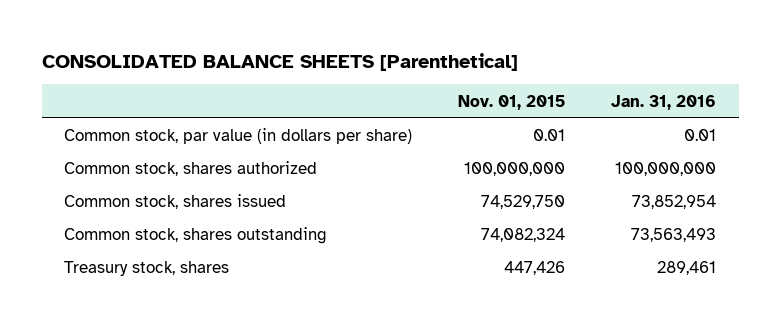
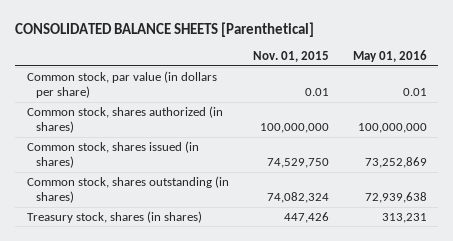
- | Nov. 01, 2015 | Jan. 31, 2016
+ | Nov. 01, 2015 | May 01, 2016
- Common stock, shares authorized | 100,000,000 | 100,000,000
- Common stock, shares issued | 74,529,750 | 73,852,954
- Common stock, shares outstanding | 74,082,324 | 73,563,493
- Treasury stock, shares | 447,426 | 289,461
+ Common stock, shares authorized (in shares) | 100,000,000 | 100,000,000
+ Common stock, shares issued (in shares) | 74,529,750 | 73,252,869
+ Common stock, shares outstanding (in shares) | 74,082,324 | 72,939,638
+ Treasury stock, shares (in shares) | 447,426 | 313,231

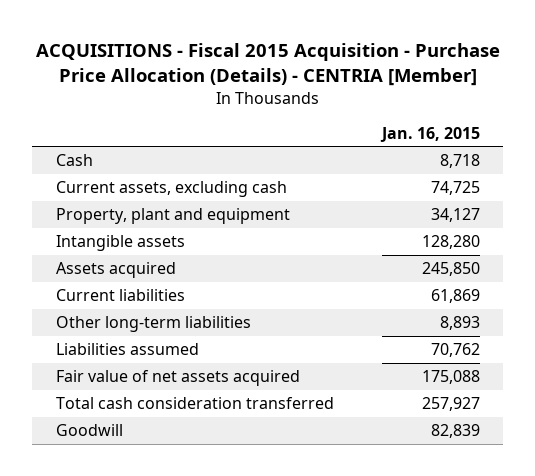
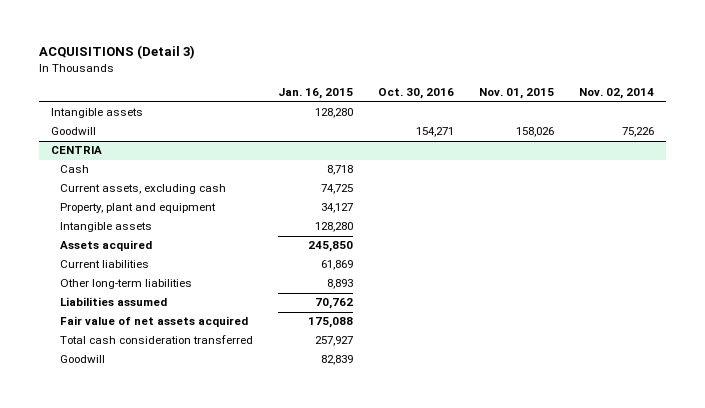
- ACQUISITIONS - Fiscal 2015 Acquisition - Purchase Price Allocation (Details) - CENTRIA [Member]
+ ACQUISITIONS (Detail 3)
- | Jan. 16, 2015
+ | Jan. 16, 2015 | Oct. 30, 2016 | Nov. 01, 2015 | Nov. 02, 2014
+ Intangible assets | 128,280 | | |
+ Goodwill | | 154,271 | 158,026 | 75,226
+ CENTRIA

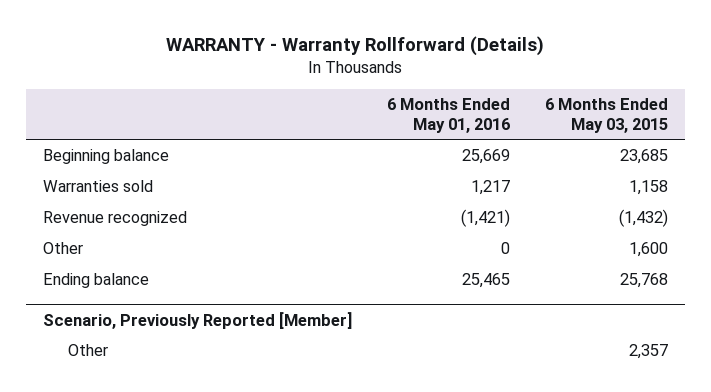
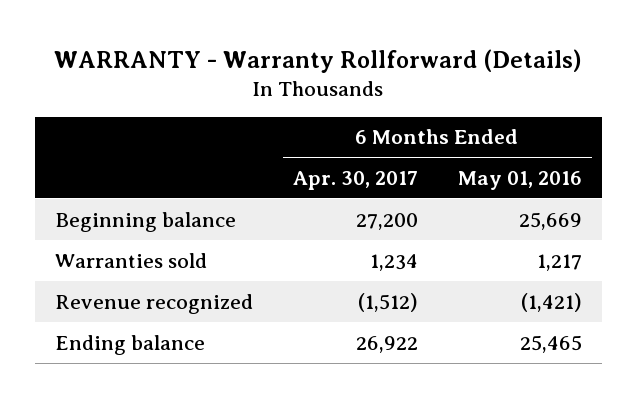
- | 6 Months Ended May 01, 2016 | 6 Months Ended May 03, 2015
+ | 6 Months Ended Apr. 30, 2017 | 6 Months Ended May 01, 2016
- Other | 0 | 1,600
- Scenario, Previously Reported [Member]
- Other | | 2,357

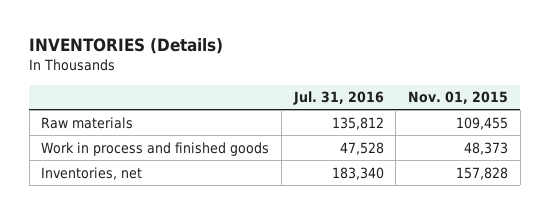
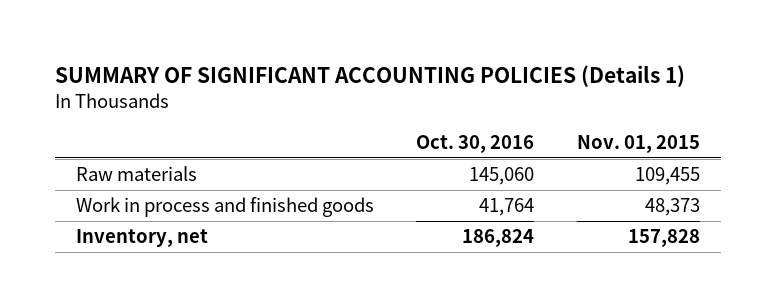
- INVENTORIES (Details)
+ SUMMARY OF SIGNIFICANT ACCOUNTING POLICIES (Details 1)
- | Jul. 31, 2016 | Nov. 01, 2015
+ | Oct. 30, 2016 | Nov. 01, 2015
- Inventories, net | 183,340 | 157,828
+ Inventory, net | 186,824 | 157,828

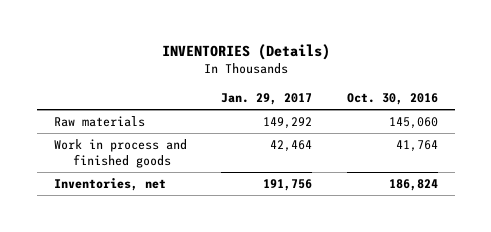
- SUMMARY OF SIGNIFICANT ACCOUNTING POLICIES (Details 1)
+ INVENTORIES (Details)
- | Oct. 30, 2016 | Nov. 01, 2015
+ | Jan. 29, 2017 | Oct. 30, 2016
- Inventory, net | 186,824 | 157,828
+ Inventories, net | 191,756 | 186,824

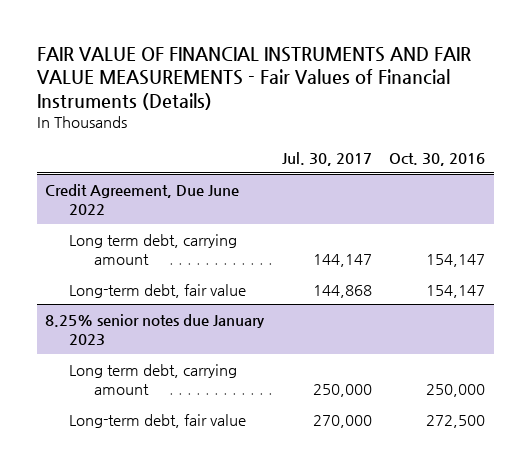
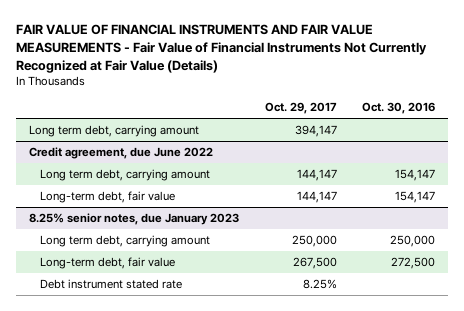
- FAIR VALUE OF FINANCIAL INSTRUMENTS AND FAIR VALUE MEASUREMENTS - Fair Values of Financial Instruments (Details)
+ FAIR VALUE OF FINANCIAL INSTRUMENTS AND FAIR VALUE MEASUREMENTS - Fair Value of Financial Instruments Not Currently Recognized at Fair Value (Details)
- | Jul. 30, 2017 | Oct. 30, 2016
+ | Oct. 29, 2017 | Oct. 30, 2016
- Credit Agreement, Due June 2022
+ Long term debt, carrying amount | 394,147 |
+ Credit agreement, due June 2022
- 8.25% senior notes due January 2023
+ 8.25% senior notes, due January 2023
+ Debt instrument stated rate | 8.25% |

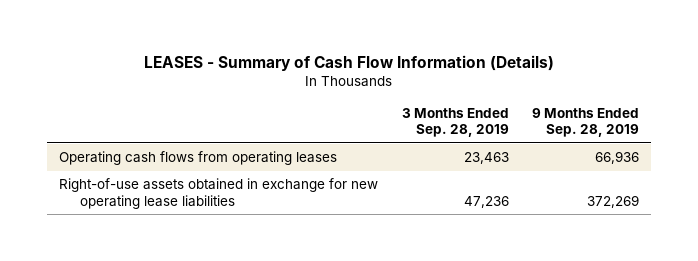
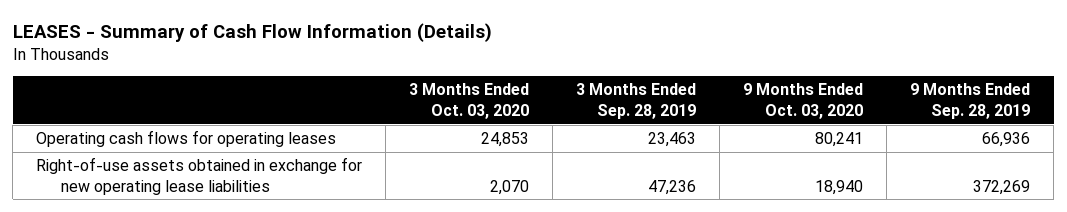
- | 3 Months Ended Sep. 28, 2019 | 9 Months Ended Sep. 28, 2019
+ | 3 Months Ended Oct. 03, 2020 | 3 Months Ended Sep. 28, 2019 | 9 Months Ended Oct. 03, 2020 | 9 Months Ended Sep. 28, 2019
- Operating cash flows from operating leases | 23,463 | 66,936
+ Operating cash flows for operating leases | 24,853 | 23,463 | 80,241 | 66,936

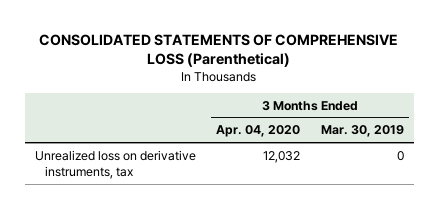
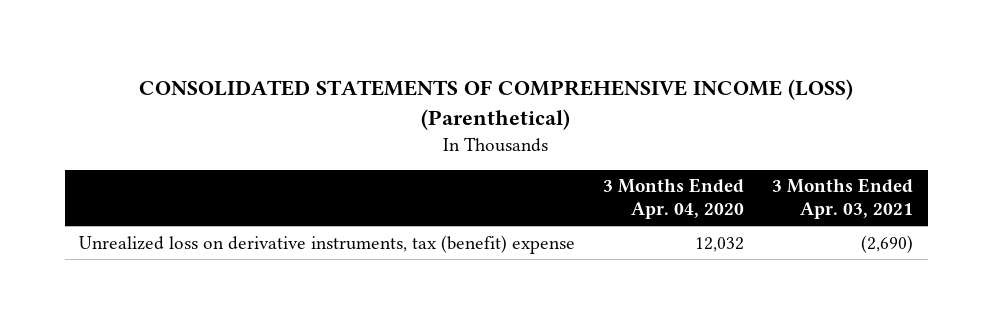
- CONSOLIDATED STATEMENTS OF COMPREHENSIVE LOSS (Parenthetical)
+ CONSOLIDATED STATEMENTS OF COMPREHENSIVE INCOME (LOSS) (Parenthetical)
- | 3 Months Ended Apr. 04, 2020 | 3 Months Ended Mar. 30, 2019
+ | 3 Months Ended Apr. 04, 2020 | 3 Months Ended Apr. 03, 2021
- Unrealized loss on derivative instruments, tax | 12,032 | 0
+ Unrealized loss on derivative instruments, tax (benefit) expense | 12,032 | (2,690)

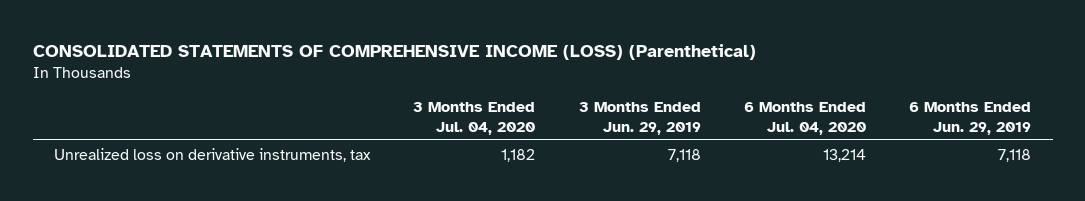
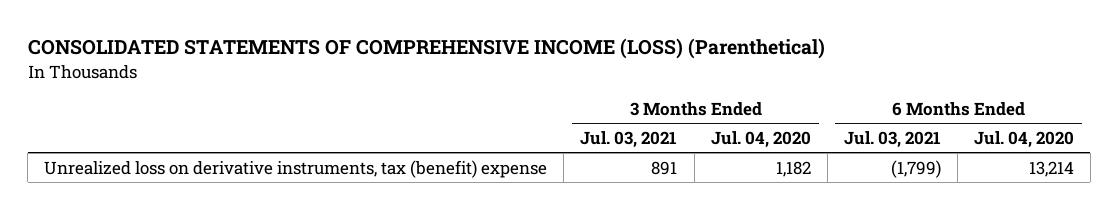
- | 3 Months Ended Jul. 04, 2020 | 3 Months Ended Jun. 29, 2019 | 6 Months Ended Jul. 04, 2020 | 6 Months Ended Jun. 29, 2019
+ | 3 Months Ended Jul. 03, 2021 | 3 Months Ended Jul. 04, 2020 | 6 Months Ended Jul. 03, 2021 | 6 Months Ended Jul. 04, 2020
- Unrealized loss on derivative instruments, tax | 1,182 | 7,118 | 13,214 | 7,118
+ Unrealized loss on derivative instruments, tax (benefit) expense | 891 | 1,182 | (1,799) | 13,214

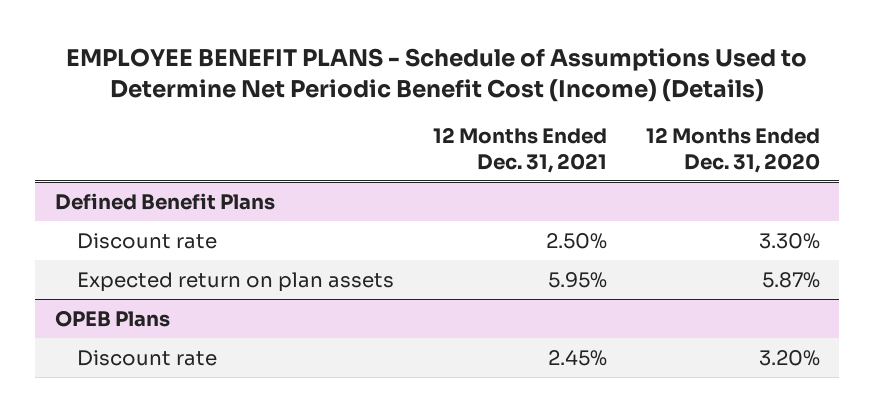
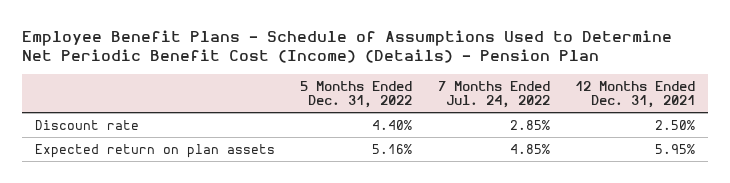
- EMPLOYEE BENEFIT PLANS - Schedule of Assumptions Used to Determine Net Periodic Benefit Cost (Income) (Details)
+ Employee Benefit Plans - Schedule of Assumptions Used to Determine Net Periodic Benefit Cost (Income) (Details) - Pension Plan
- | 12 Months Ended Dec. 31, 2021 | 12 Months Ended Dec. 31, 2020
+ | 5 Months Ended Dec. 31, 2022 | 7 Months Ended Jul. 24, 2022 | 12 Months Ended Dec. 31, 2021
- Defined Benefit Plans
- OPEB Plans
- Discount rate | 2.45% | 3.20%

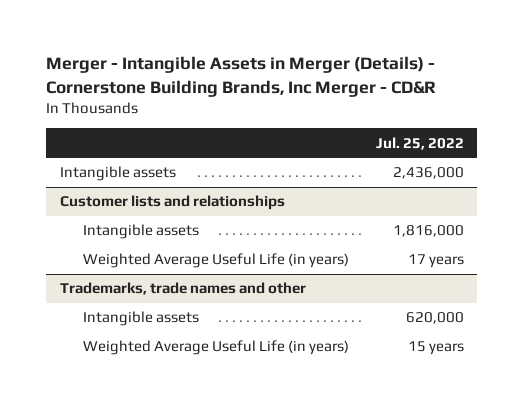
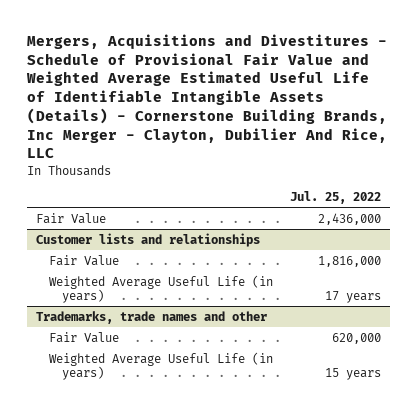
- Merger - Intangible Assets in Merger (Details) - Cornerstone Building Brands, Inc Merger - CD&R
+ Mergers, Acquisitions and Divestitures - Schedule of Provisional Fair Value and Weighted Average Estimated Useful Life of Identifiable Intangible Assets (Details) - Cornerstone Building Brands, Inc Merger - Clayton, Dubilier And Rice, LLC
- Intangible assets | 2,436,000
+ Fair Value | 2,436,000
@ Customer lists and relationships
- Intangible assets | 1,816,000
+ Fair Value | 1,816,000
@ Trademarks, trade names and other
- Intangible assets | 620,000
+ Fair Value | 620,000

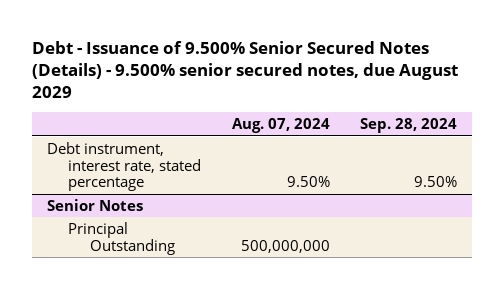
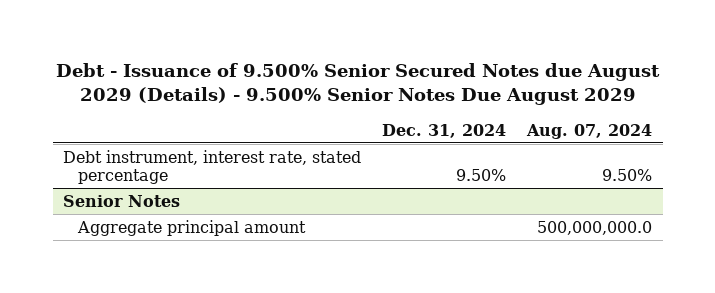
- Debt - Issuance of 9.500% Senior Secured Notes (Details) - 9.500% senior secured notes, due August 2029
+ Debt - Issuance of 9.500% Senior Secured Notes due August 2029 (Details) - 9.500% Senior Notes Due August 2029
- | Aug. 07, 2024 | Sep. 28, 2024
+ | Dec. 31, 2024 | Aug. 07, 2024
@ Senior Notes
- Principal Outstanding | 500,000,000 |
+ Aggregate principal amount | | 500,000,000.0

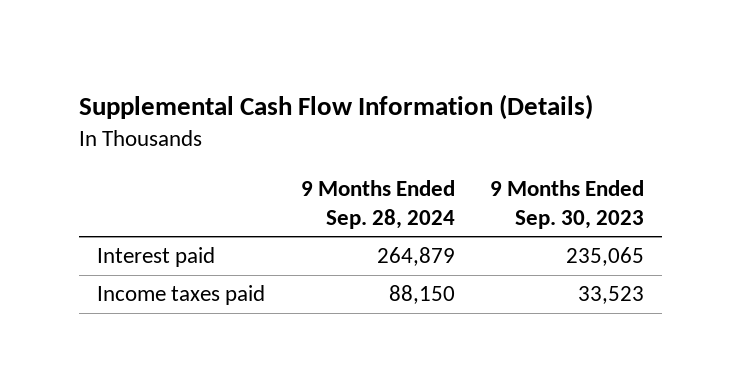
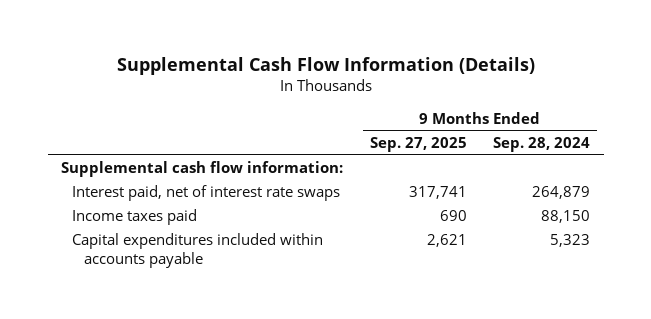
- | 9 Months Ended Sep. 28, 2024 | 9 Months Ended Sep. 30, 2023
+ | 9 Months Ended Sep. 27, 2025 | 9 Months Ended Sep. 28, 2024
- Interest paid | 264,879 | 235,065
+ Supplemental cash flow information:
+ Interest paid, net of interest rate swaps | 317,741 | 264,879
+ Capital expenditures included within accounts payable | 2,621 | 5,323

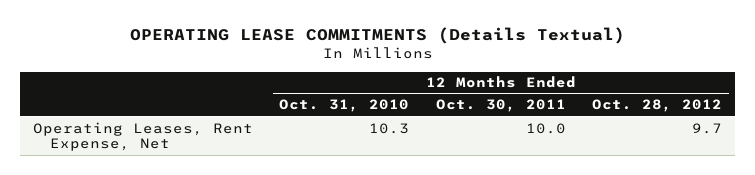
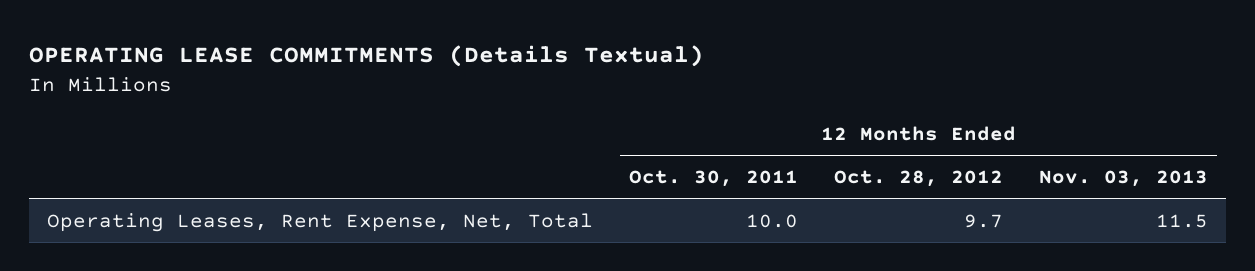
- | 12 Months Ended Oct. 31, 2010 | 12 Months Ended Oct. 30, 2011 | 12 Months Ended Oct. 28, 2012
+ | 12 Months Ended Oct. 30, 2011 | 12 Months Ended Oct. 28, 2012 | 12 Months Ended Nov. 03, 2013
- Operating Leases, Rent Expense, Net | 10.3 | 10.0 | 9.7
+ Operating Leases, Rent Expense, Net, Total | 10.0 | 9.7 | 11.5

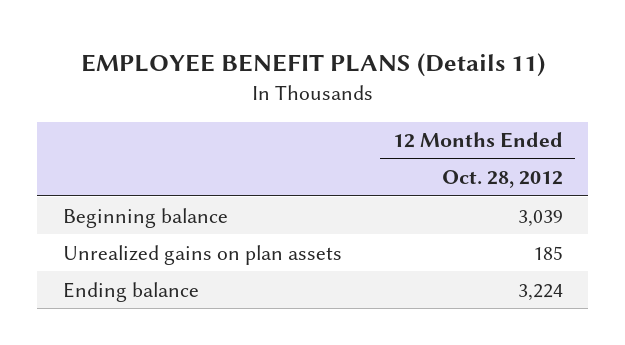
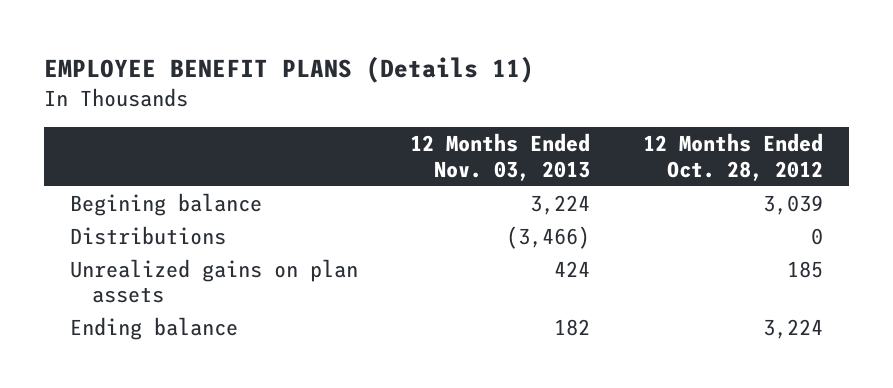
- | 12 Months Ended Oct. 28, 2012
+ | 12 Months Ended Nov. 03, 2013 | 12 Months Ended Oct. 28, 2012
- Beginning balance | 3,039
+ Begining balance | 3,224 | 3,039
+ Distributions | (3,466) | 0

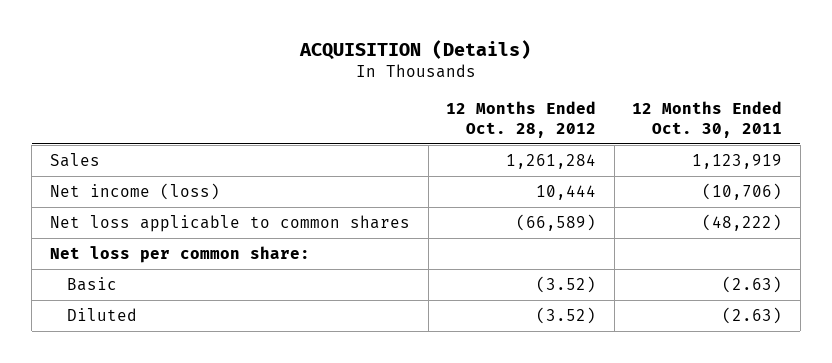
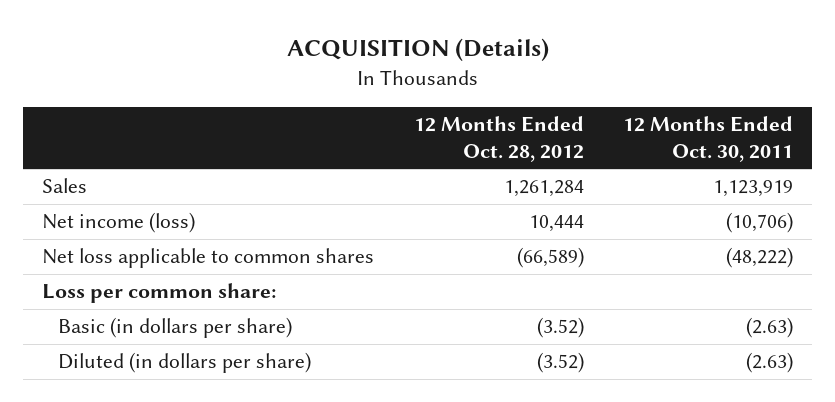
- Net loss per common share:
- Basic | (3.52) | (2.63)
- Diluted | (3.52) | (2.63)
+ Loss per common share:
+ Basic (in dollars per share) | (3.52) | (2.63)
+ Diluted (in dollars per share) | (3.52) | (2.63)

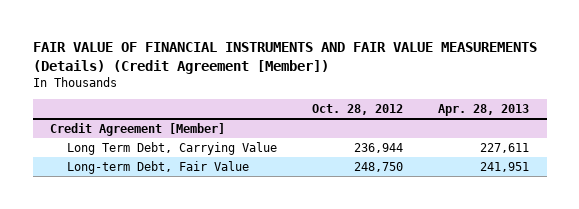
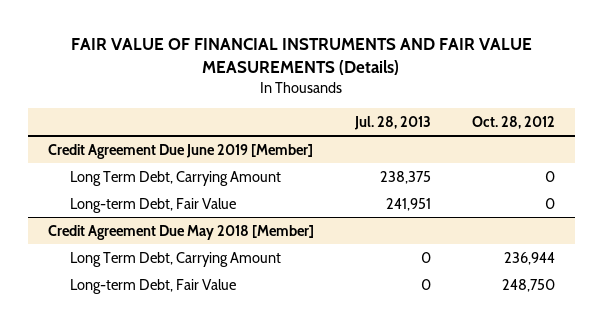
- FAIR VALUE OF FINANCIAL INSTRUMENTS AND FAIR VALUE MEASUREMENTS (Details) (Credit Agreement [Member])
+ FAIR VALUE OF FINANCIAL INSTRUMENTS AND FAIR VALUE MEASUREMENTS (Details)
- | Oct. 28, 2012 | Apr. 28, 2013
+ | Jul. 28, 2013 | Oct. 28, 2012
- Credit Agreement [Member]
- Long Term Debt, Carrying Value | 236,944 | 227,611
+ Credit Agreement Due June 2019 [Member]
+ Long Term Debt, Carrying Amount | 238,375 | 0
+ Long-term Debt, Fair Value | 241,951 | 0
+ Credit Agreement Due May 2018 [Member]
+ Long Term Debt, Carrying Amount | 0 | 236,944

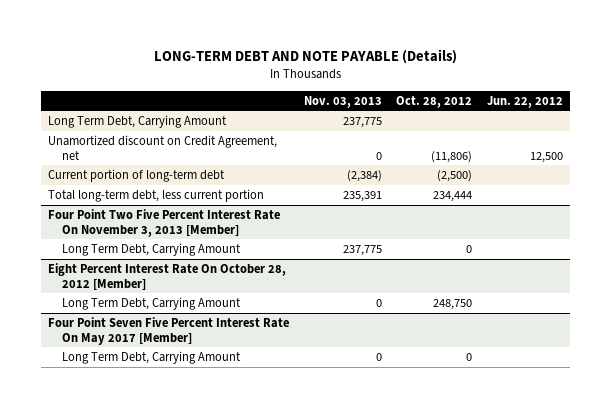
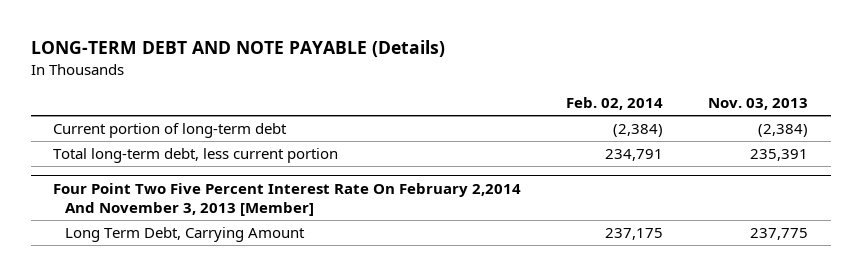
- | Nov. 03, 2013 | Oct. 28, 2012 | Jun. 22, 2012
+ | Feb. 02, 2014 | Nov. 03, 2013
- Long Term Debt, Carrying Amount | 237,775 | |
- Unamortized discount on Credit Agreement, net | 0 | (11,806) | 12,500
- Four Point Two Five Percent Interest Rate On November 3, 2013 [Member]
+ Four Point Two Five Percent Interest Rate On February 2,2014 And November 3, 2013 [Member]
- Eight Percent Interest Rate On October 28, 2012 [Member]
- Long Term Debt, Carrying Amount | 0 | 248,750 |
- Four Point Seven Five Percent Interest Rate On May 2017 [Member]
- Long Term Debt, Carrying Amount | 0 | 0 |

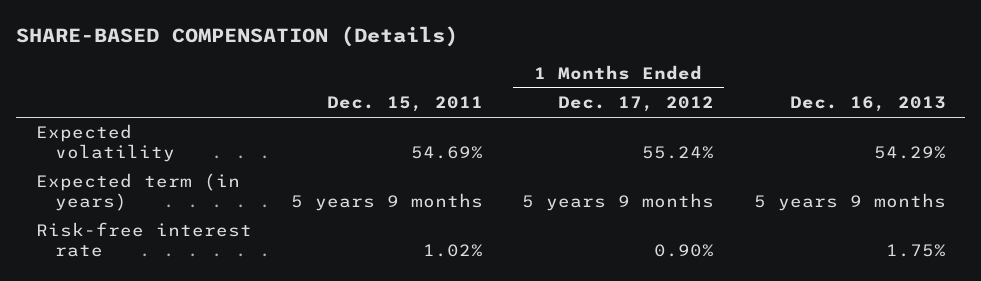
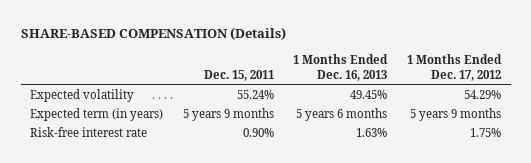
- | Dec. 15, 2011 | 1 Months Ended Dec. 17, 2012 | Dec. 16, 2013
+ | Dec. 15, 2011 | 1 Months Ended Dec. 16, 2013 | 1 Months Ended Dec. 17, 2012
- Expected volatility | 54.69% | 55.24% | 54.29%
+ Expected volatility | 55.24% | 49.45% | 54.29%
- Risk-free interest rate | 1.02% | 0.90% | 1.75%
+ Risk-free interest rate | 0.90% | 1.63% | 1.75%

